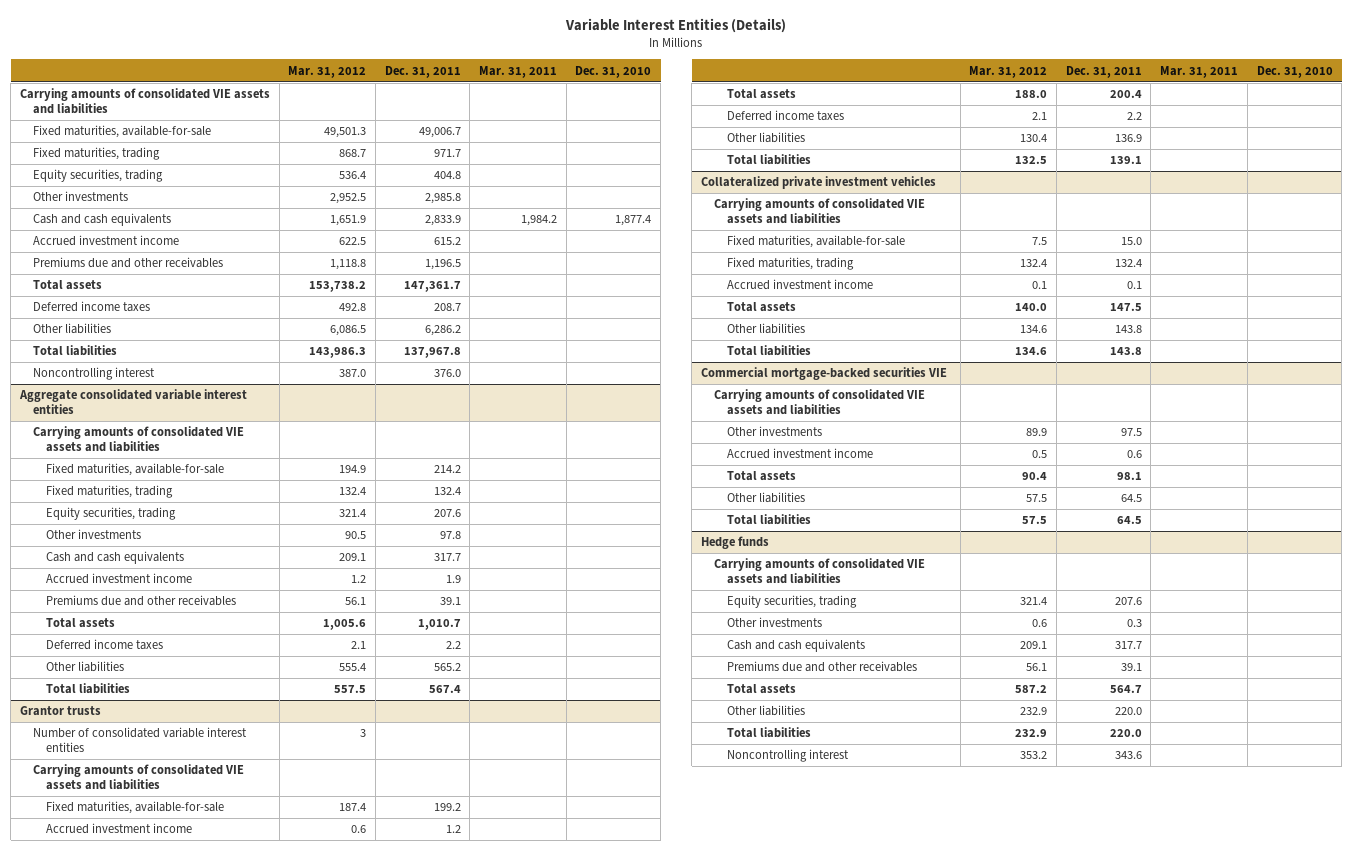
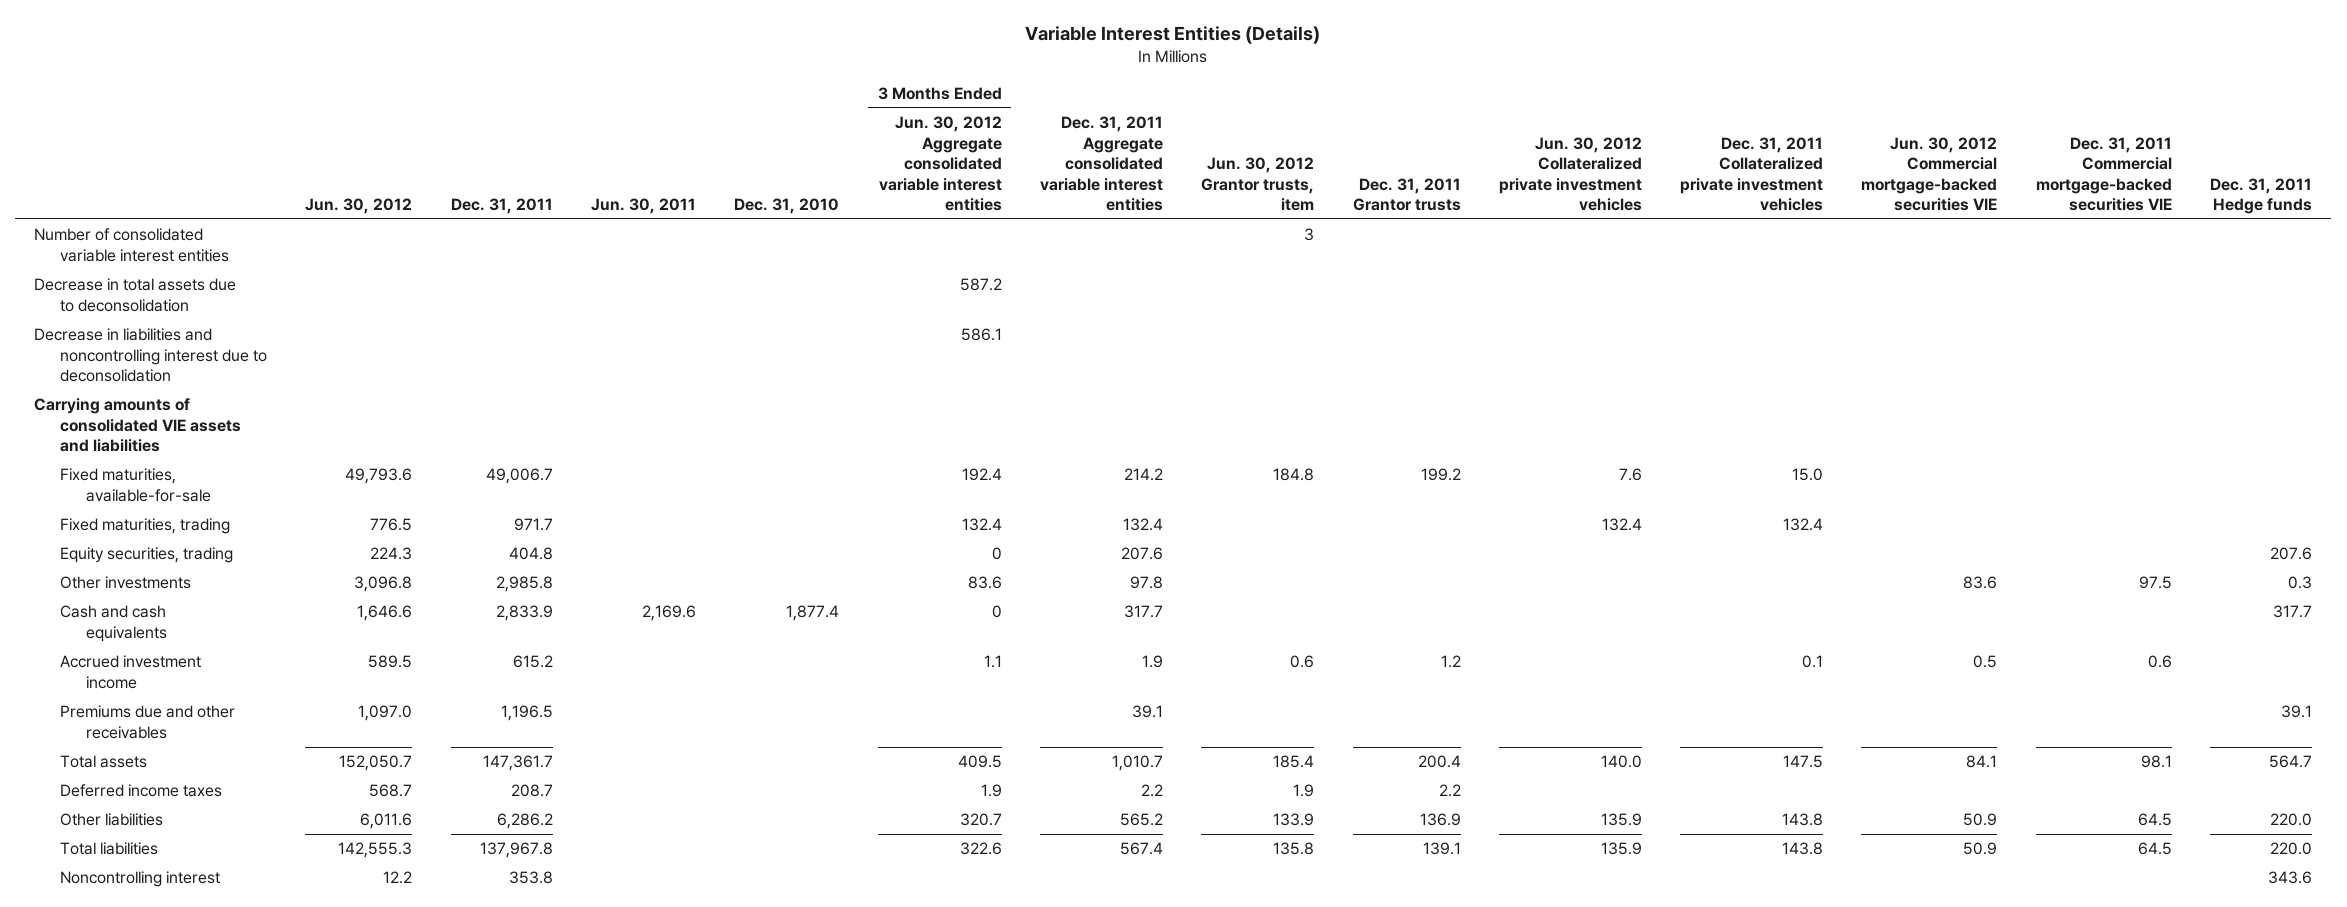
- | Mar. 31, 2012 | Dec. 31, 2011 | Mar. 31, 2011 | Dec. 31, 2010
+ | Jun. 30, 2012 | Dec. 31, 2011 | Jun. 30, 2011 | Dec. 31, 2010 | 3 Months Ended Jun. 30, 2012 Aggregate consolidated variable interest entities | Dec. 31, 2011 Aggregate consolidated variable interest entities | Jun. 30, 2012 Grantor trusts, item | Dec. 31, 2011 Grantor trusts | Jun. 30, 2012 Collateralized private investment vehicles | Dec. 31, 2011 Collateralized private investment vehicles | Jun. 30, 2012 Commercial mortgage-backed securities VIE | Dec. 31, 2011 Commercial mortgage-backed securities VIE | Dec. 31, 2011 Hedge funds
+ Number of consolidated variable interest entities | | | | | | | 3 | | | | | |
+ Decrease in total assets due to deconsolidation | | | | | 587.2 | | | | | | | |
+ Decrease in liabilities and noncontrolling interest due to deconsolidation | | | | | 586.1 | | | | | | | |
- Noncontrolling interest | 387.0 | 376.0 | |
- Aggregate consolidated variable interest entities
- Carrying amounts of consolidated VIE assets and liabilities
- Fixed maturities, available-for-sale | 194.9 | 214.2 | |
- Fixed maturities, trading | 132.4 | 132.4 | |
- Equity securities, trading | 321.4 | 207.6 | |
- Other investments | 90.5 | 97.8 | |
- Cash and cash equivalents | 209.1 | 317.7 | |
- Accrued investment income | 1.2 | 1.9 | |
- Premiums due and other receivables | 56.1 | 39.1 | |
- Total assets | 1,005.6 | 1,010.7 | |
- Deferred income taxes | 2.1 | 2.2 | |
- Other liabilities | 555.4 | 565.2 | |
- Total liabilities | 557.5 | 567.4 | |
- Grantor trusts
- Number of consolidated variable interest entities | 3 | | |
- Carrying amounts of consolidated VIE assets and liabilities
- Fixed maturities, available-for-sale | 187.4 | 199.2 | |
- Accrued investment income | 0.6 | 1.2 | |
- Total assets | 188.0 | 200.4 | |
- Deferred income taxes | 2.1 | 2.2 | |
- Other liabilities | 130.4 | 136.9 | |
- Total liabilities | 132.5 | 139.1 | |
- Collateralized private investment vehicles
- Carrying amounts of consolidated VIE assets and liabilities
- Fixed maturities, available-for-sale | 7.5 | 15.0 | |
- Fixed maturities, trading | 132.4 | 132.4 | |
- Accrued investment income | 0.1 | 0.1 | |
- Total assets | 140.0 | 147.5 | |
- Other liabilities | 134.6 | 143.8 | |
- Total liabilities | 134.6 | 143.8 | |
- Commercial mortgage-backed securities VIE
- Carrying amounts of consolidated VIE assets and liabilities
- Other investments | 89.9 | 97.5 | |
- Accrued investment income | 0.5 | 0.6 | |
- Total assets | 90.4 | 98.1 | |
- Other liabilities | 57.5 | 64.5 | |
- Total liabilities | 57.5 | 64.5 | |
- Hedge funds
- Carrying amounts of consolidated VIE assets and liabilities
- Equity securities, trading | 321.4 | 207.6 | |
- Other investments | 0.6 | 0.3 | |
- Cash and cash equivalents | 209.1 | 317.7 | |
- Premiums due and other receivables | 56.1 | 39.1 | |
- Total assets | 587.2 | 564.7 | |
- Other liabilities | 232.9 | 220.0 | |
- Total liabilities | 232.9 | 220.0 | |
- Noncontrolling interest | 353.2 | 343.6 | |
+ Noncontrolling interest | 12.2 | 353.8 | | | | | | | | | | | 343.6

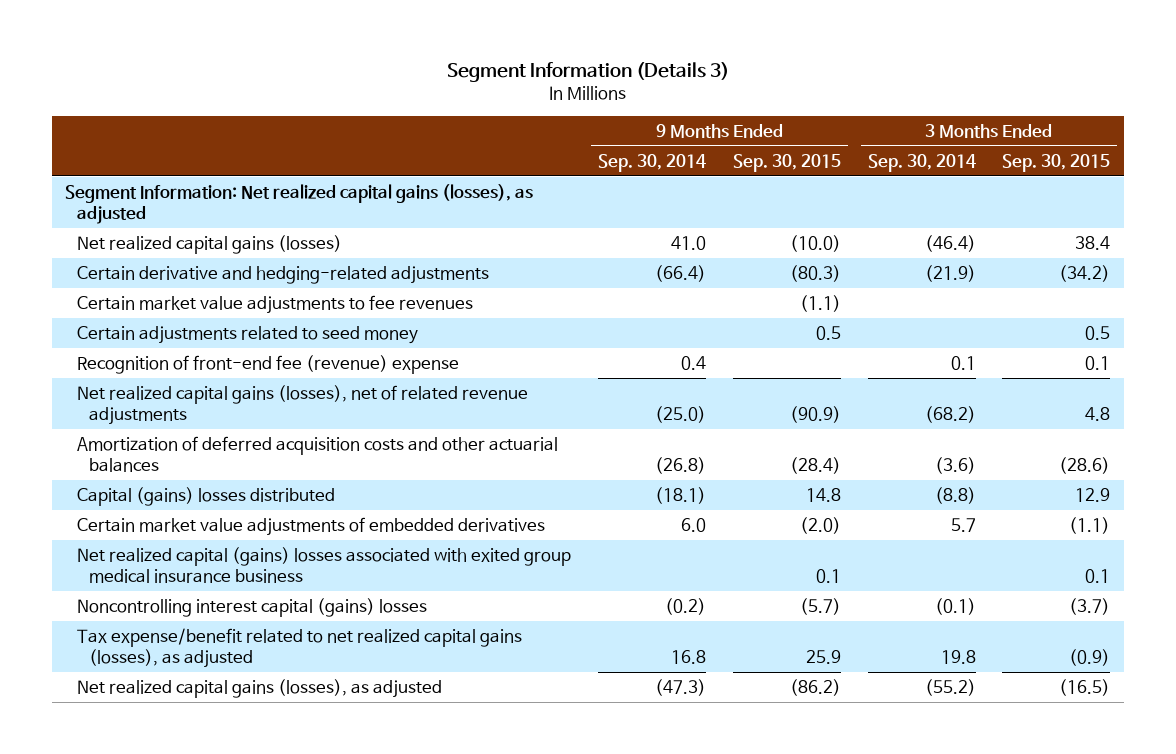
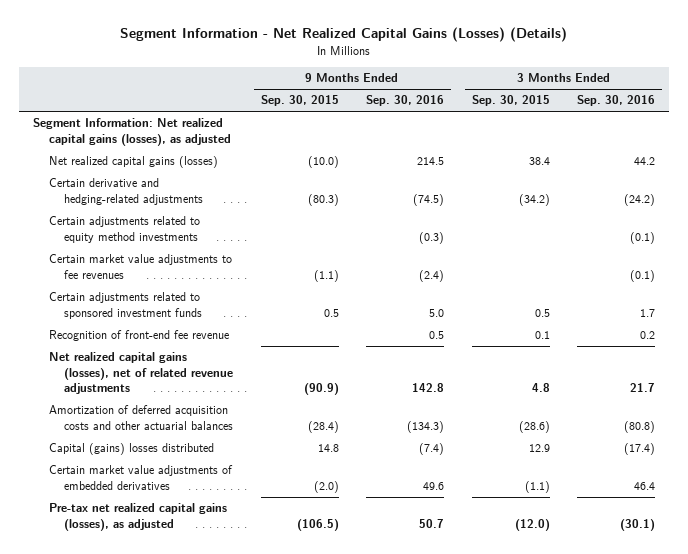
- Segment Information (Details 3)
+ Segment Information - Net Realized Capital Gains (Losses) (Details)
- | 9 Months Ended Sep. 30, 2014 | 9 Months Ended Sep. 30, 2015 | 3 Months Ended Sep. 30, 2014 | 3 Months Ended Sep. 30, 2015
+ | 9 Months Ended Sep. 30, 2015 | 9 Months Ended Sep. 30, 2016 | 3 Months Ended Sep. 30, 2015 | 3 Months Ended Sep. 30, 2016
+ Certain adjustments related to equity method investments | | (0.3) | | (0.1)
- Certain adjustments related to seed money | | 0.5 | | 0.5
- Recognition of front-end fee (revenue) expense | 0.4 | | 0.1 | 0.1
+ Certain adjustments related to sponsored investment funds | 0.5 | 5.0 | 0.5 | 1.7
+ Recognition of front-end fee revenue | | 0.5 | 0.1 | 0.2
- Net realized capital (gains) losses associated with exited group medical insurance business | | 0.1 | | 0.1
- Noncontrolling interest capital (gains) losses | (0.2) | (5.7) | (0.1) | (3.7)
- Tax expense/benefit related to net realized capital gains (losses), as adjusted | 16.8 | 25.9 | 19.8 | (0.9)
- Net realized capital gains (losses), as adjusted | (47.3) | (86.2) | (55.2) | (16.5)
+ Pre-tax net realized capital gains (losses), as adjusted | (106.5) | 50.7 | (12.0) | (30.1)

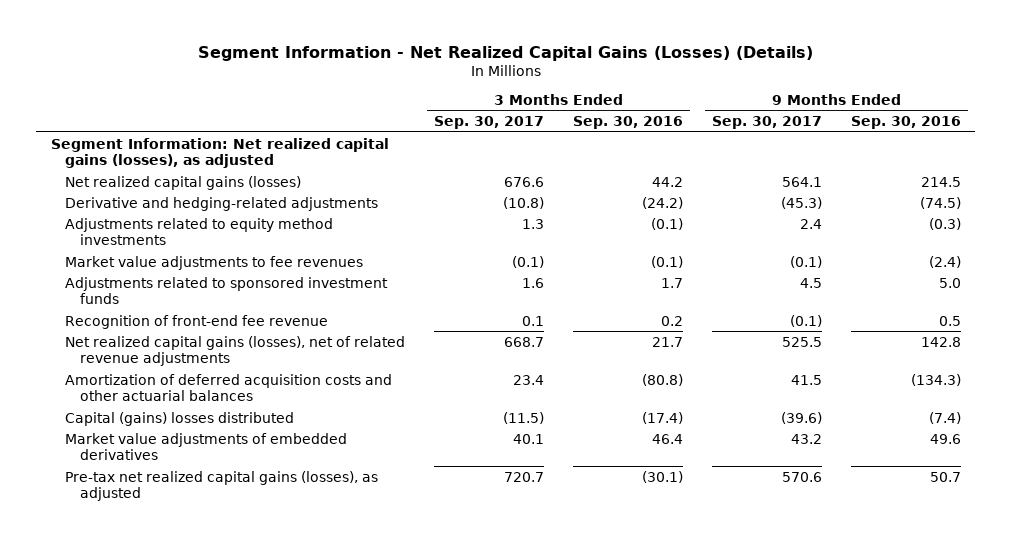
- | 9 Months Ended Sep. 30, 2015 | 9 Months Ended Sep. 30, 2016 | 3 Months Ended Sep. 30, 2015 | 3 Months Ended Sep. 30, 2016
+ | 3 Months Ended Sep. 30, 2017 | 3 Months Ended Sep. 30, 2016 | 9 Months Ended Sep. 30, 2017 | 9 Months Ended Sep. 30, 2016
- Certain derivative and hedging-related adjustments | (80.3) | (74.5) | (34.2) | (24.2)
- Certain adjustments related to equity method investments | | (0.3) | | (0.1)
- Certain market value adjustments to fee revenues | (1.1) | (2.4) | | (0.1)
- Certain adjustments related to sponsored investment funds | 0.5 | 5.0 | 0.5 | 1.7
+ Derivative and hedging-related adjustments | (10.8) | (24.2) | (45.3) | (74.5)
+ Adjustments related to equity method investments | 1.3 | (0.1) | 2.4 | (0.3)
+ Market value adjustments to fee revenues | (0.1) | (0.1) | (0.1) | (2.4)
+ Adjustments related to sponsored investment funds | 1.6 | 1.7 | 4.5 | 5.0
- Certain market value adjustments of embedded derivatives | (2.0) | 49.6 | (1.1) | 46.4
+ Market value adjustments of embedded derivatives | 40.1 | 46.4 | 43.2 | 49.6

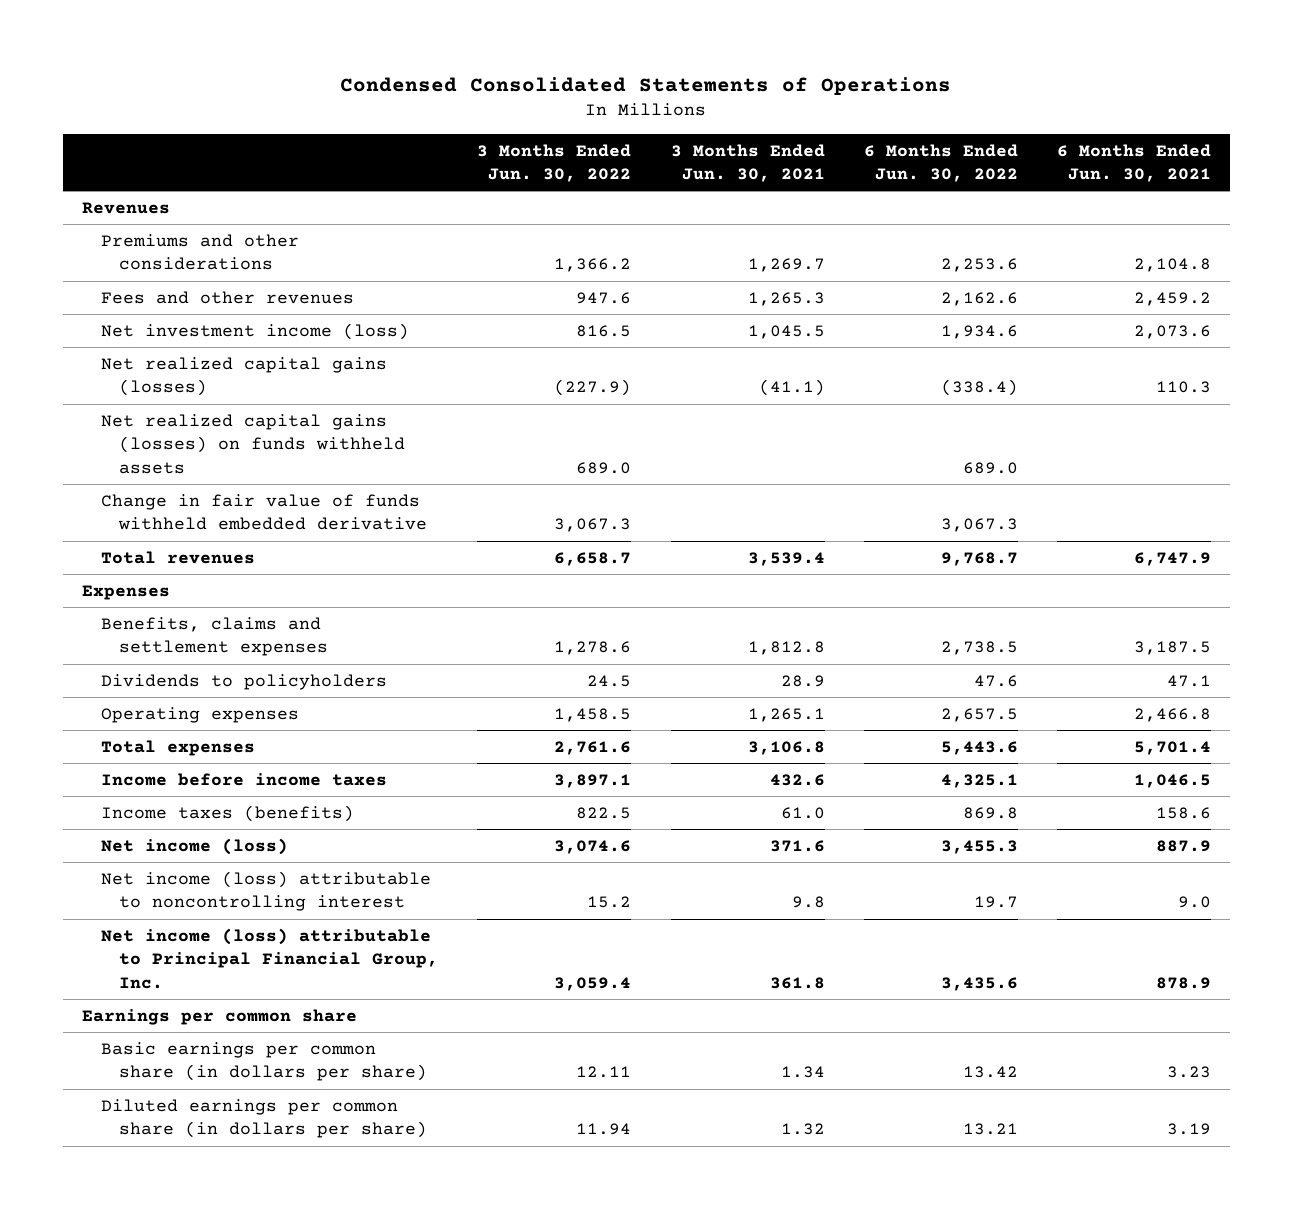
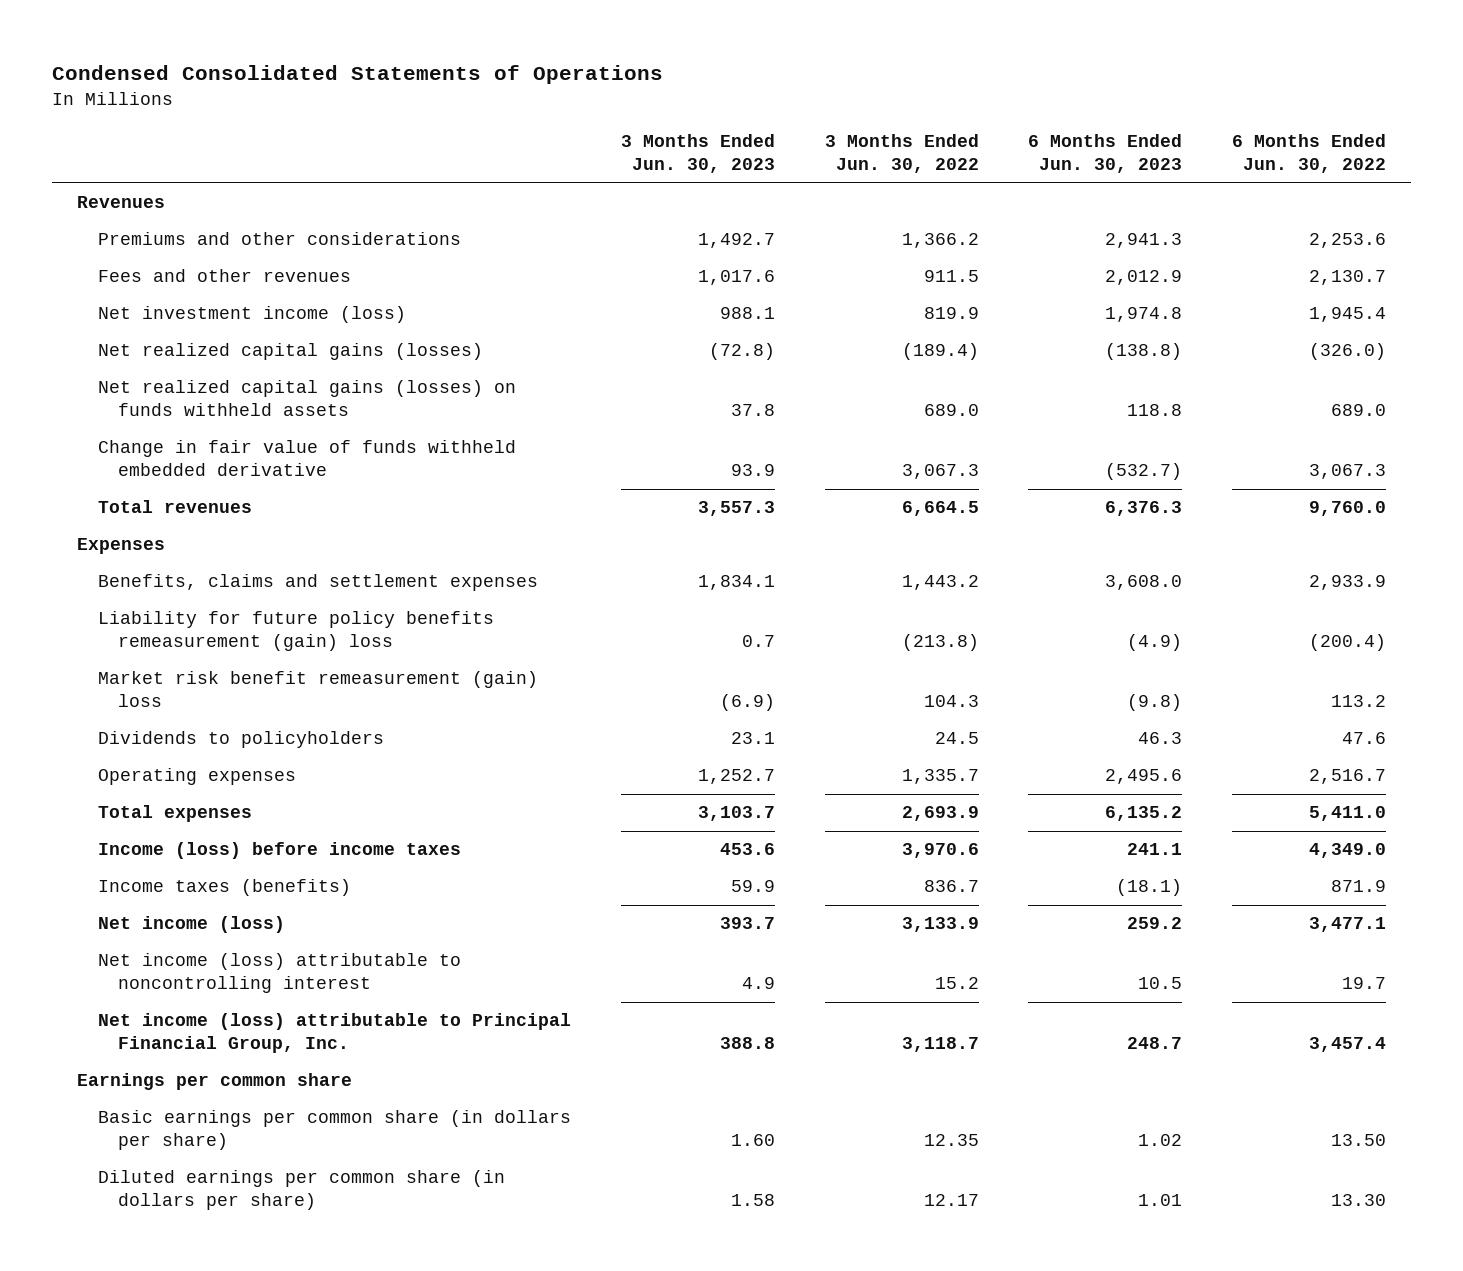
- | 3 Months Ended Jun. 30, 2022 | 3 Months Ended Jun. 30, 2021 | 6 Months Ended Jun. 30, 2022 | 6 Months Ended Jun. 30, 2021
+ | 3 Months Ended Jun. 30, 2023 | 3 Months Ended Jun. 30, 2022 | 6 Months Ended Jun. 30, 2023 | 6 Months Ended Jun. 30, 2022
- Fees and other revenues | 947.6 | 1,265.3 | 2,162.6 | 2,459.2
- Net investment income (loss) | 816.5 | 1,045.5 | 1,934.6 | 2,073.6
- Net realized capital gains (losses) | (227.9) | (41.1) | (338.4) | 110.3
+ Fees and other revenues | 1,017.6 | 911.5 | 2,012.9 | 2,130.7
+ Net investment income (loss) | 988.1 | 819.9 | 1,974.8 | 1,945.4
+ Net realized capital gains (losses) | (72.8) | (189.4) | (138.8) | (326.0)
- Total revenues | 6,658.7 | 3,539.4 | 9,768.7 | 6,747.9
+ Total revenues | 3,557.3 | 6,664.5 | 6,376.3 | 9,760.0
- Benefits, claims and settlement expenses | 1,278.6 | 1,812.8 | 2,738.5 | 3,187.5
+ Benefits, claims and settlement expenses | 1,834.1 | 1,443.2 | 3,608.0 | 2,933.9
+ Liability for future policy benefits remeasurement (gain) loss | 0.7 | (213.8) | (4.9) | (200.4)
+ Market risk benefit remeasurement (gain) loss | (6.9) | 104.3 | (9.8) | 113.2
- Operating expenses | 1,458.5 | 1,265.1 | 2,657.5 | 2,466.8
- Total expenses | 2,761.6 | 3,106.8 | 5,443.6 | 5,701.4
- Income before income taxes | 3,897.1 | 432.6 | 4,325.1 | 1,046.5
- Income taxes (benefits) | 822.5 | 61.0 | 869.8 | 158.6
- Net income (loss) | 3,074.6 | 371.6 | 3,455.3 | 887.9
+ Operating expenses | 1,252.7 | 1,335.7 | 2,495.6 | 2,516.7
+ Total expenses | 3,103.7 | 2,693.9 | 6,135.2 | 5,411.0
+ Income (loss) before income taxes | 453.6 | 3,970.6 | 241.1 | 4,349.0
+ Income taxes (benefits) | 59.9 | 836.7 | (18.1) | 871.9
+ Net income (loss) | 393.7 | 3,133.9 | 259.2 | 3,477.1
- Net income (loss) attributable to Principal Financial Group, Inc. | 3,059.4 | 361.8 | 3,435.6 | 878.9
+ Net income (loss) attributable to Principal Financial Group, Inc. | 388.8 | 3,118.7 | 248.7 | 3,457.4
- Basic earnings per common share (in dollars per share) | 12.11 | 1.34 | 13.42 | 3.23
- Diluted earnings per common share (in dollars per share) | 11.94 | 1.32 | 13.21 | 3.19
+ Basic earnings per common share (in dollars per share) | 1.60 | 12.35 | 1.02 | 13.50
+ Diluted earnings per common share (in dollars per share) | 1.58 | 12.17 | 1.01 | 13.30

